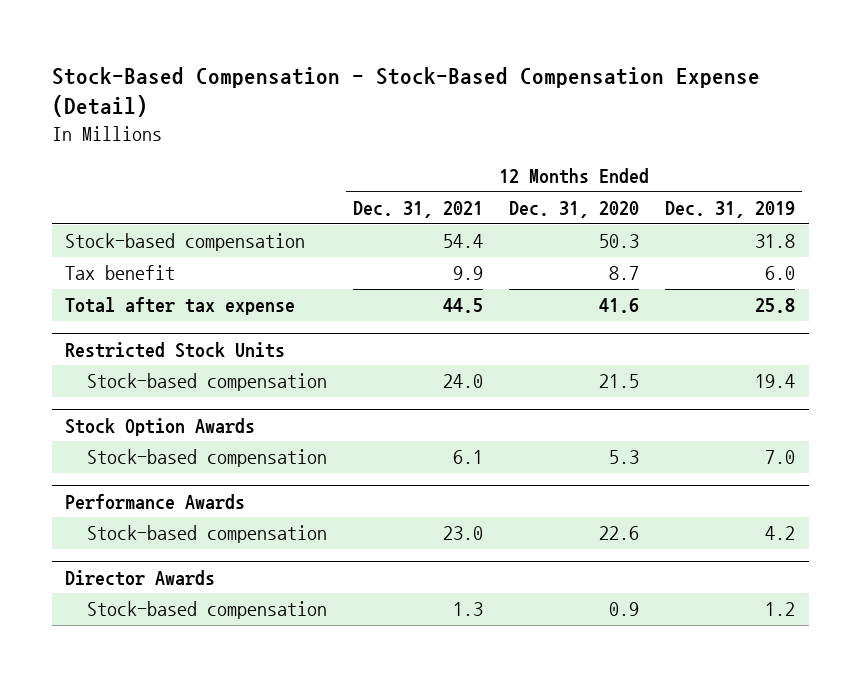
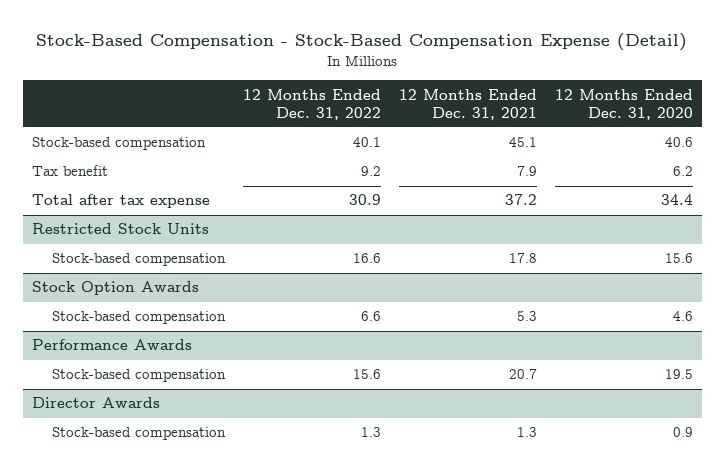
- | 12 Months Ended Dec. 31, 2021 | 12 Months Ended Dec. 31, 2020 | 12 Months Ended Dec. 31, 2019
+ | 12 Months Ended Dec. 31, 2022 | 12 Months Ended Dec. 31, 2021 | 12 Months Ended Dec. 31, 2020
- Stock-based compensation | 54.4 | 50.3 | 31.8
- Tax benefit | 9.9 | 8.7 | 6.0
- Total after tax expense | 44.5 | 41.6 | 25.8
+ Stock-based compensation | 40.1 | 45.1 | 40.6
+ Tax benefit | 9.2 | 7.9 | 6.2
+ Total after tax expense | 30.9 | 37.2 | 34.4
@ Restricted Stock Units
- Stock-based compensation | 24.0 | 21.5 | 19.4
+ Stock-based compensation | 16.6 | 17.8 | 15.6
@ Stock Option Awards
- Stock-based compensation | 6.1 | 5.3 | 7.0
+ Stock-based compensation | 6.6 | 5.3 | 4.6
@ Performance Awards
- Stock-based compensation | 23.0 | 22.6 | 4.2
+ Stock-based compensation | 15.6 | 20.7 | 19.5

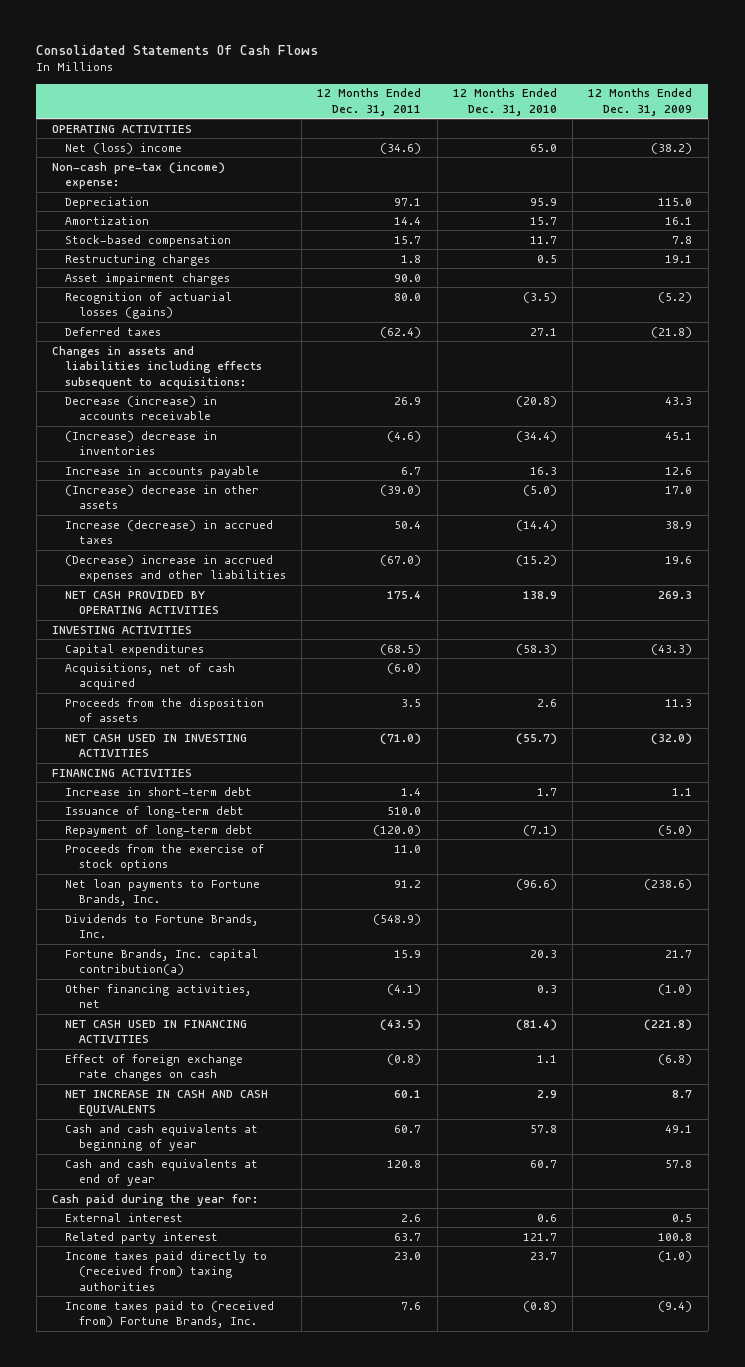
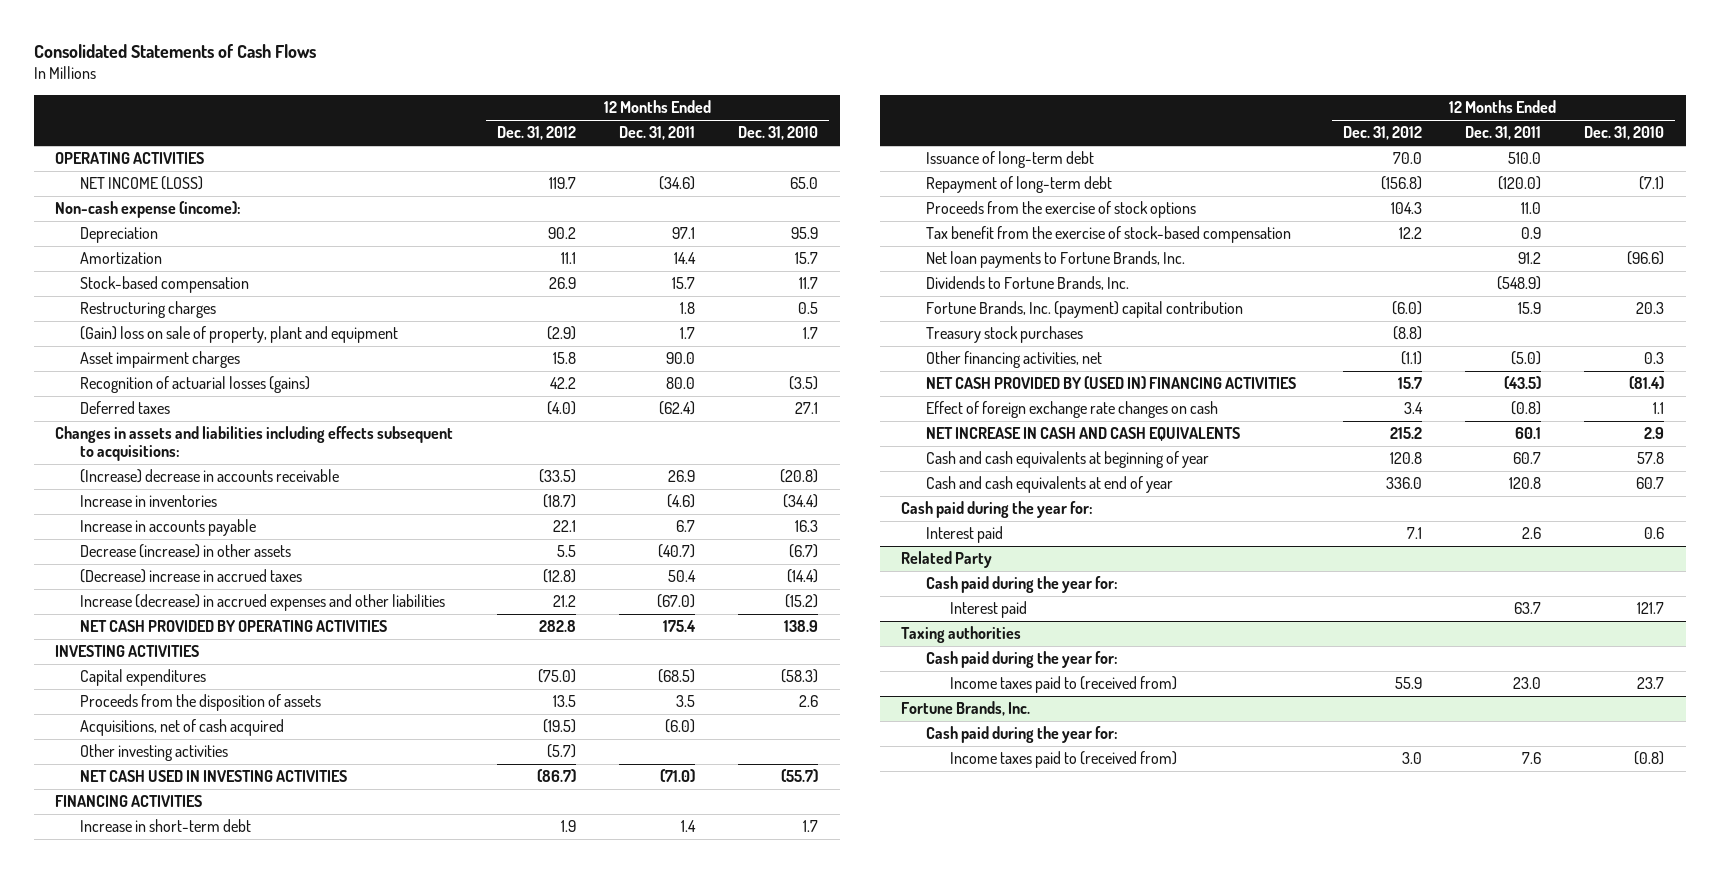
- Consolidated Statements Of Cash Flows
+ Consolidated Statements of Cash Flows
- | 12 Months Ended Dec. 31, 2011 | 12 Months Ended Dec. 31, 2010 | 12 Months Ended Dec. 31, 2009
+ | 12 Months Ended Dec. 31, 2012 | 12 Months Ended Dec. 31, 2011 | 12 Months Ended Dec. 31, 2010
- Net (loss) income | (34.6) | 65.0 | (38.2)
- Non-cash pre-tax (income) expense:
+ NET INCOME (LOSS) | 119.7 | (34.6) | 65.0
+ Non-cash expense (income):
+ (Gain) loss on sale of property, plant and equipment | (2.9) | 1.7 | 1.7
- Decrease (increase) in accounts receivable | 26.9 | (20.8) | 43.3
- (Increase) decrease in inventories | (4.6) | (34.4) | 45.1
+ (Increase) decrease in accounts receivable | (33.5) | 26.9 | (20.8)
+ Increase in inventories | (18.7) | (4.6) | (34.4)
- (Increase) decrease in other assets | (39.0) | (5.0) | 17.0
- Increase (decrease) in accrued taxes | 50.4 | (14.4) | 38.9
- (Decrease) increase in accrued expenses and other liabilities | (67.0) | (15.2) | 19.6
+ Decrease (increase) in other assets | 5.5 | (40.7) | (6.7)
+ (Decrease) increase in accrued taxes | (12.8) | 50.4 | (14.4)
+ Increase (decrease) in accrued expenses and other liabilities | 21.2 | (67.0) | (15.2)
moved down: Acquisitions, net of cash acquired | (19.5) | (6.0) |
+ Other investing activities | (5.7) | |
+ Tax benefit from the exercise of stock-based compensation | 12.2 | 0.9 |
- Fortune Brands, Inc. capital contribution(a) | 15.9 | 20.3 | 21.7
- Other financing activities, net | (4.1) | 0.3 | (1.0)
- NET CASH USED IN FINANCING ACTIVITIES | (43.5) | (81.4) | (221.8)
+ Fortune Brands, Inc. (payment) capital contribution | (6.0) | 15.9 | 20.3
+ Treasury stock purchases | (8.8) | |
+ Other financing activities, net | (1.1) | (5.0) | 0.3
+ NET CASH PROVIDED BY (USED IN) FINANCING ACTIVITIES | 15.7 | (43.5) | (81.4)
- External interest | 2.6 | 0.6 | 0.5
- Related party interest | 63.7 | 121.7 | 100.8
- Income taxes paid directly to (received from) taxing authorities | 23.0 | 23.7 | (1.0)
- Income taxes paid to (received from) Fortune Brands, Inc. | 7.6 | (0.8) | (9.4)
+ Interest paid | 7.1 | 2.6 | 0.6
+ Related Party
+ Cash paid during the year for:
+ Interest paid | | 63.7 | 121.7
+ Taxing authorities
+ Cash paid during the year for:
+ Income taxes paid to (received from) | 55.9 | 23.0 | 23.7
+ Fortune Brands, Inc.
+ Cash paid during the year for:
+ Income taxes paid to (received from) | 3.0 | 7.6 | (0.8)

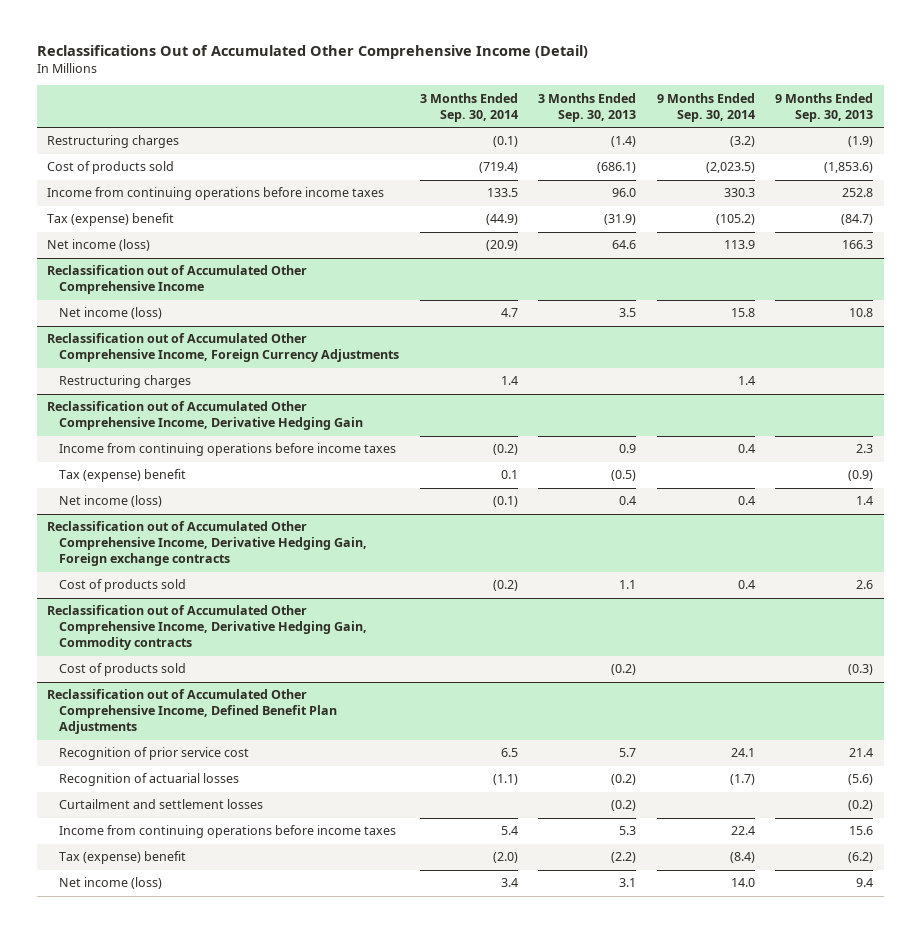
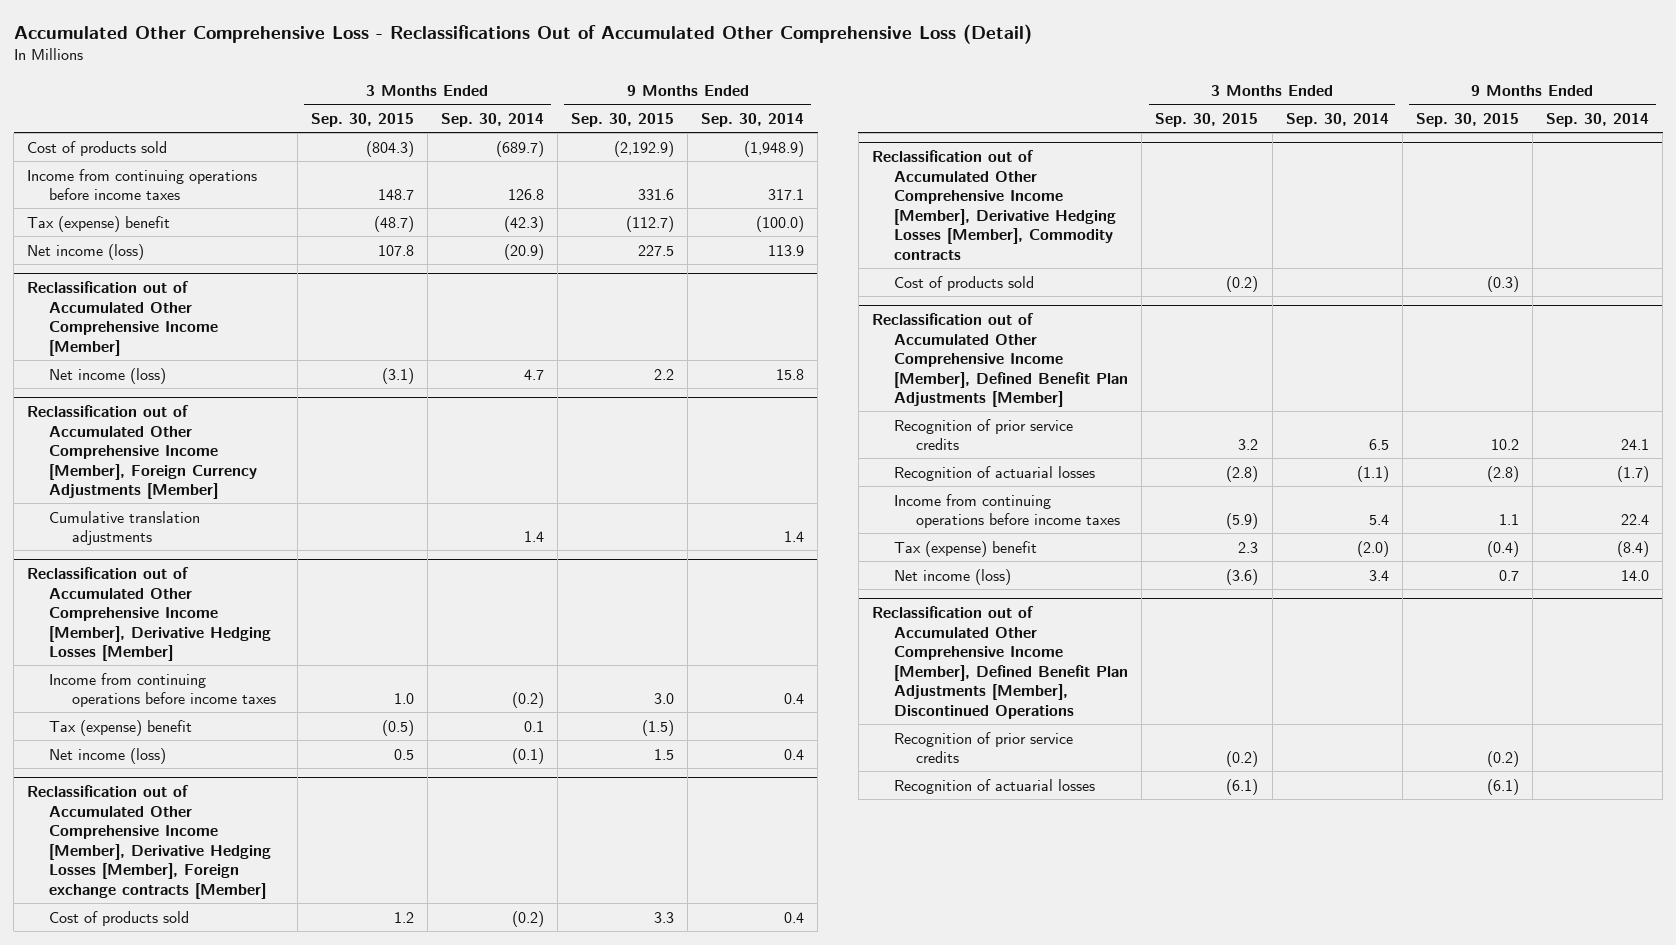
- Reclassifications Out of Accumulated Other Comprehensive Income (Detail)
+ Accumulated Other Comprehensive Loss - Reclassifications Out of Accumulated Other Comprehensive Loss (Detail)
- | 3 Months Ended Sep. 30, 2014 | 3 Months Ended Sep. 30, 2013 | 9 Months Ended Sep. 30, 2014 | 9 Months Ended Sep. 30, 2013
+ | 3 Months Ended Sep. 30, 2015 | 3 Months Ended Sep. 30, 2014 | 9 Months Ended Sep. 30, 2015 | 9 Months Ended Sep. 30, 2014
- Restructuring charges | (0.1) | (1.4) | (3.2) | (1.9)
- Cost of products sold | (719.4) | (686.1) | (2,023.5) | (1,853.6)
- Income from continuing operations before income taxes | 133.5 | 96.0 | 330.3 | 252.8
- Tax (expense) benefit | (44.9) | (31.9) | (105.2) | (84.7)
+ Cost of products sold | (804.3) | (689.7) | (2,192.9) | (1,948.9)
+ Income from continuing operations before income taxes | 148.7 | 126.8 | 331.6 | 317.1
+ Tax (expense) benefit | (48.7) | (42.3) | (112.7) | (100.0)
- Reclassification out of Accumulated Other Comprehensive Income
+ Reclassification out of Accumulated Other Comprehensive Income [Member]
- Reclassification out of Accumulated Other Comprehensive Income, Foreign Currency Adjustments
- Restructuring charges | 1.4 | | 1.4 |
- Reclassification out of Accumulated Other Comprehensive Income, Derivative Hedging Gain
+ Reclassification out of Accumulated Other Comprehensive Income [Member], Foreign Currency Adjustments [Member]
+ Cumulative translation adjustments | | 1.4 | | 1.4
+ Reclassification out of Accumulated Other Comprehensive Income [Member], Derivative Hedging Losses [Member]
- Reclassification out of Accumulated Other Comprehensive Income, Derivative Hedging Gain, Foreign exchange contracts
+ Reclassification out of Accumulated Other Comprehensive Income [Member], Derivative Hedging Losses [Member], Foreign exchange contracts [Member]
- Reclassification out of Accumulated Other Comprehensive Income, Derivative Hedging Gain, Commodity contracts
+ Reclassification out of Accumulated Other Comprehensive Income [Member], Derivative Hedging Losses [Member], Commodity contracts
- Reclassification out of Accumulated Other Comprehensive Income, Defined Benefit Plan Adjustments
- Recognition of prior service cost | 6.5 | 5.7 | 24.1 | 21.4
+ Reclassification out of Accumulated Other Comprehensive Income [Member], Defined Benefit Plan Adjustments [Member]
+ Recognition of prior service credits | 3.2 | 6.5 | 10.2 | 24.1
- Curtailment and settlement losses | | (0.2) | | (0.2)
+ Reclassification out of Accumulated Other Comprehensive Income [Member], Defined Benefit Plan Adjustments [Member], Discontinued Operations
+ Recognition of prior service credits | (0.2) | | (0.2) |
+ Recognition of actuarial losses | (6.1) | | (6.1) |

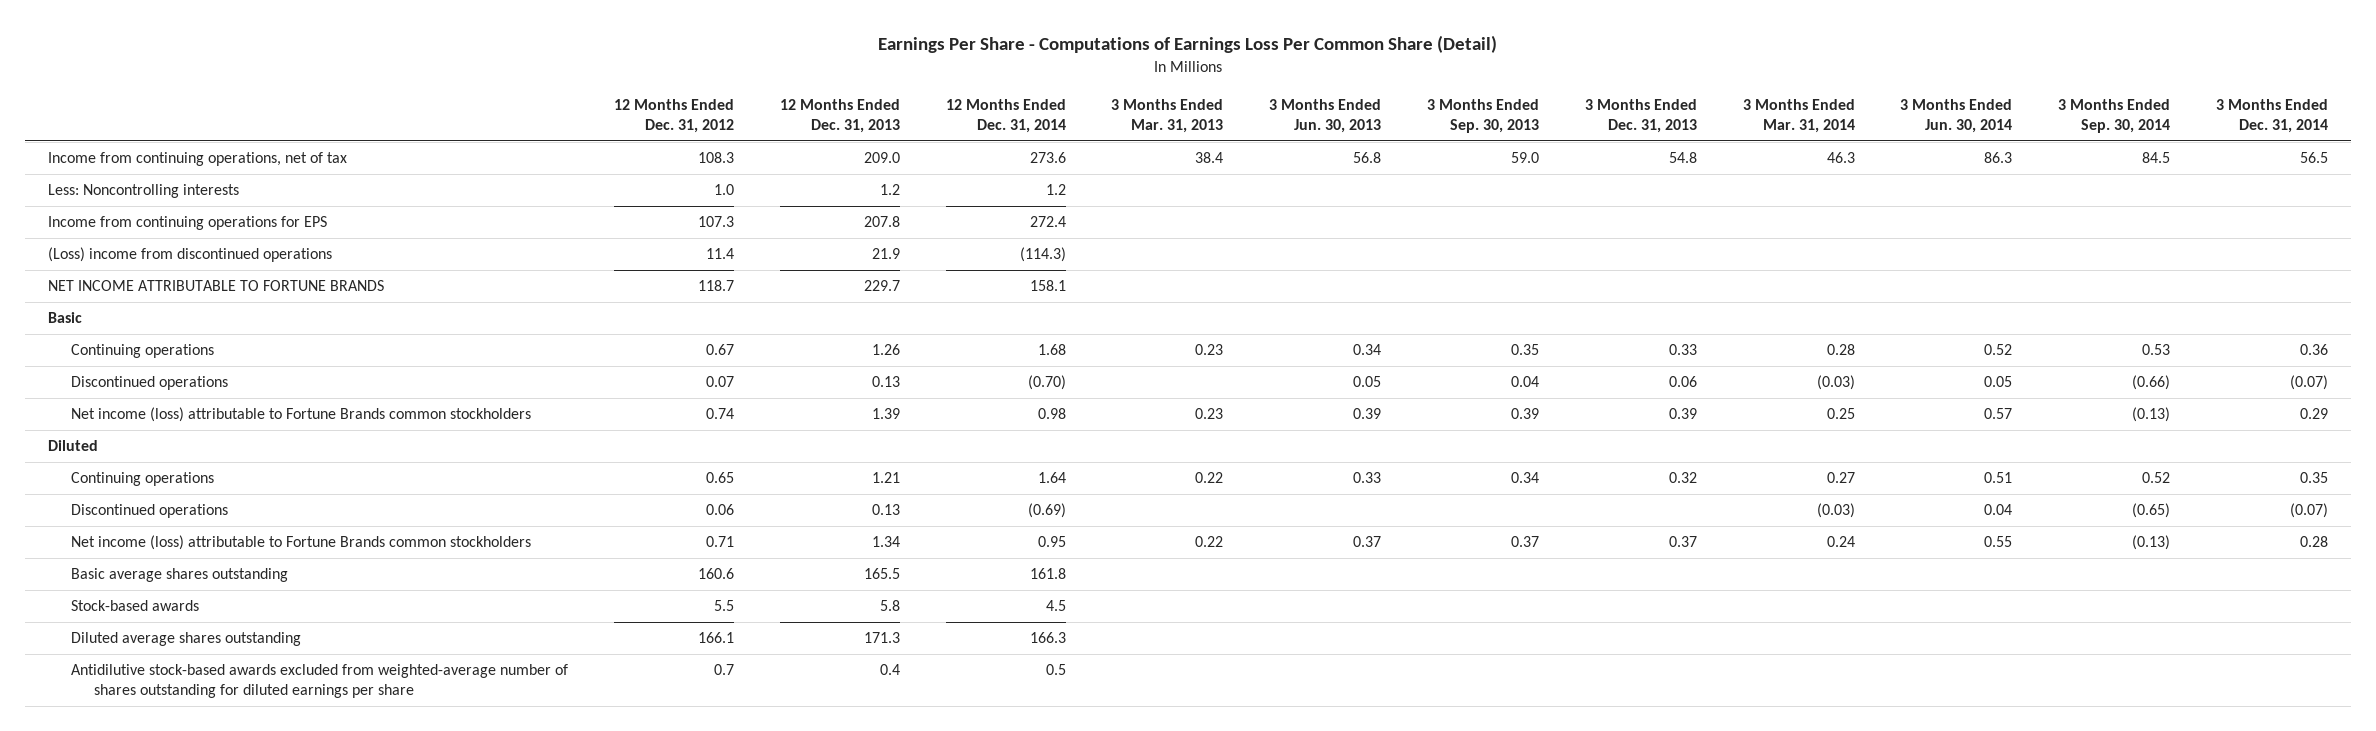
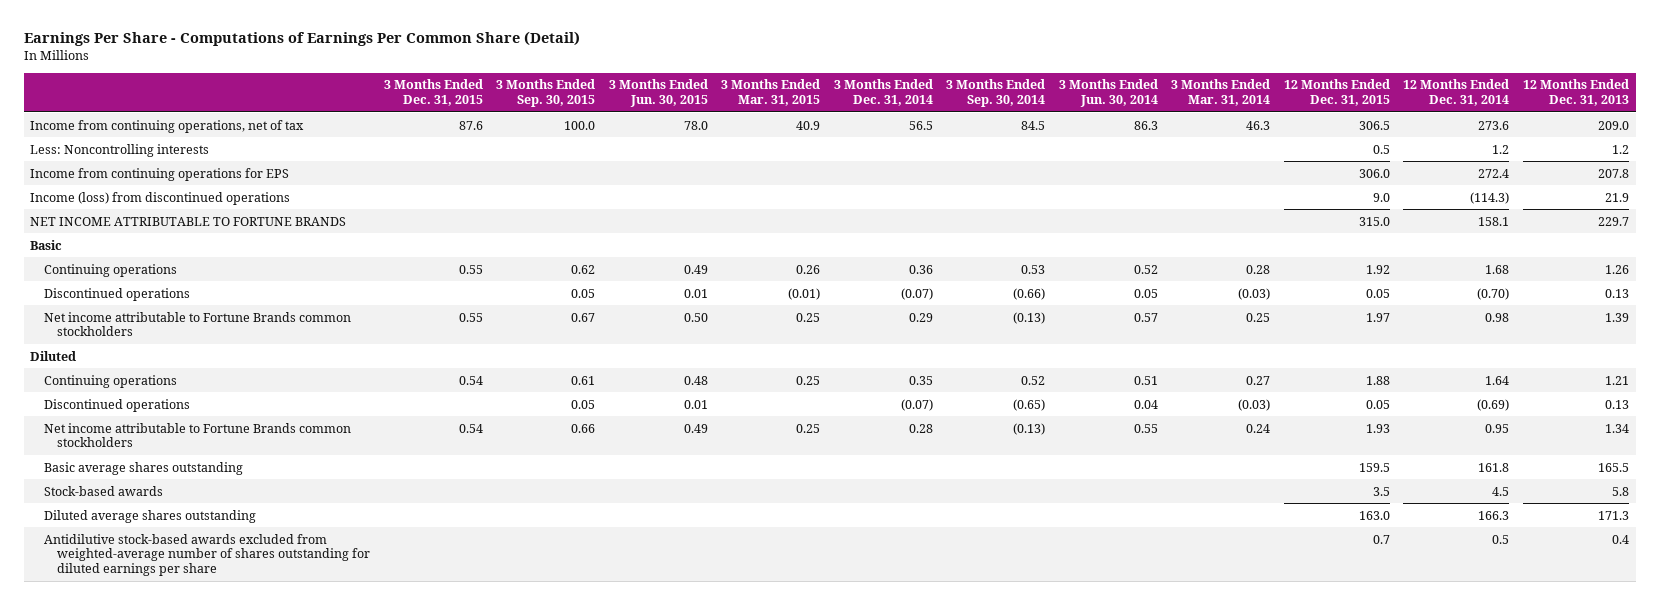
- Earnings Per Share - Computations of Earnings Loss Per Common Share (Detail)
+ Earnings Per Share - Computations of Earnings Per Common Share (Detail)
- | 12 Months Ended Dec. 31, 2012 | 12 Months Ended Dec. 31, 2013 | 12 Months Ended Dec. 31, 2014 | 3 Months Ended Mar. 31, 2013 | 3 Months Ended Jun. 30, 2013 | 3 Months Ended Sep. 30, 2013 | 3 Months Ended Dec. 31, 2013 | 3 Months Ended Mar. 31, 2014 | 3 Months Ended Jun. 30, 2014 | 3 Months Ended Sep. 30, 2014 | 3 Months Ended Dec. 31, 2014
+ | 3 Months Ended Dec. 31, 2015 | 3 Months Ended Sep. 30, 2015 | 3 Months Ended Jun. 30, 2015 | 3 Months Ended Mar. 31, 2015 | 3 Months Ended Dec. 31, 2014 | 3 Months Ended Sep. 30, 2014 | 3 Months Ended Jun. 30, 2014 | 3 Months Ended Mar. 31, 2014 | 12 Months Ended Dec. 31, 2015 | 12 Months Ended Dec. 31, 2014 | 12 Months Ended Dec. 31, 2013
- (Loss) income from discontinued operations | 11.4 | 21.9 | (114.3) | | | | | | | |
+ Income (loss) from discontinued operations | | | | | | | | | 9.0 | (114.3) | 21.9
- Net income (loss) attributable to Fortune Brands common stockholders | 0.74 | 1.39 | 0.98 | 0.23 | 0.39 | 0.39 | 0.39 | 0.25 | 0.57 | (0.13) | 0.29
+ Net income attributable to Fortune Brands common stockholders | 0.55 | 0.67 | 0.50 | 0.25 | 0.29 | (0.13) | 0.57 | 0.25 | 1.97 | 0.98 | 1.39
- Net income (loss) attributable to Fortune Brands common stockholders | 0.71 | 1.34 | 0.95 | 0.22 | 0.37 | 0.37 | 0.37 | 0.24 | 0.55 | (0.13) | 0.28
+ Net income attributable to Fortune Brands common stockholders | 0.54 | 0.66 | 0.49 | 0.25 | 0.28 | (0.13) | 0.55 | 0.24 | 1.93 | 0.95 | 1.34

